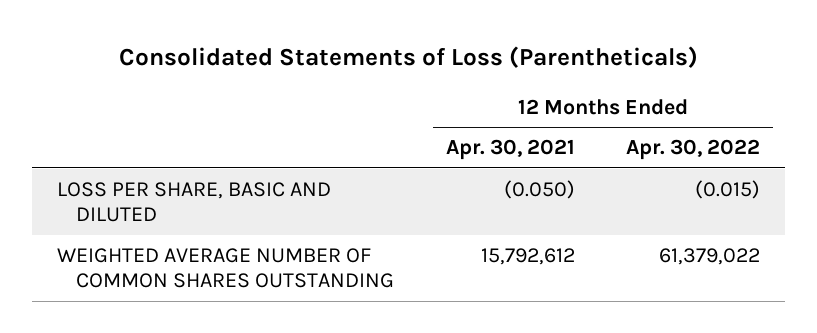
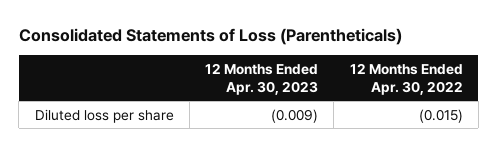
- | 12 Months Ended Apr. 30, 2021 | 12 Months Ended Apr. 30, 2022
+ | 12 Months Ended Apr. 30, 2023 | 12 Months Ended Apr. 30, 2022
- LOSS PER SHARE, BASIC AND DILUTED | (0.050) | (0.015)
- WEIGHTED AVERAGE NUMBER OF COMMON SHARES OUTSTANDING | 15,792,612 | 61,379,022
+ Diluted loss per share | (0.009) | (0.015)

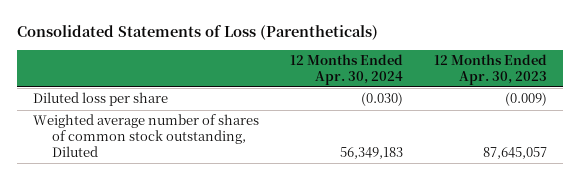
- | 12 Months Ended Apr. 30, 2023 | 12 Months Ended Apr. 30, 2022
+ | 12 Months Ended Apr. 30, 2024 | 12 Months Ended Apr. 30, 2023
+ Weighted average number of shares of common stock outstanding, Diluted | 56,349,183 | 87,645,057

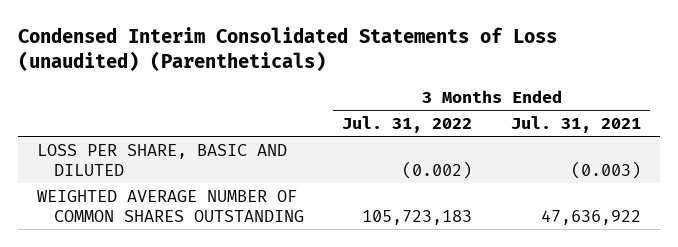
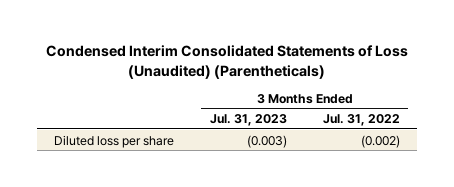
- Condensed Interim Consolidated Statements of Loss (unaudited) (Parentheticals)
+ Condensed Interim Consolidated Statements of Loss (Unaudited) (Parentheticals)
- | 3 Months Ended Jul. 31, 2022 | 3 Months Ended Jul. 31, 2021
+ | 3 Months Ended Jul. 31, 2023 | 3 Months Ended Jul. 31, 2022
- LOSS PER SHARE, BASIC AND DILUTED | (0.002) | (0.003)
- WEIGHTED AVERAGE NUMBER OF COMMON SHARES OUTSTANDING | 105,723,183 | 47,636,922
+ Diluted loss per share | (0.003) | (0.002)

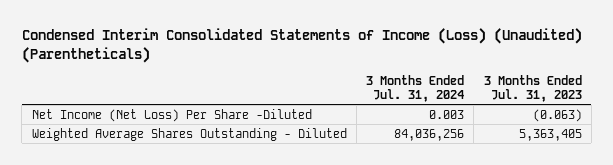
- Condensed Interim Consolidated Statements of Loss (Unaudited) (Parentheticals)
+ Condensed Interim Consolidated Statements of Income (Loss) (Unaudited) (Parentheticals)
- | 3 Months Ended Jul. 31, 2023 | 3 Months Ended Jul. 31, 2022
+ | 3 Months Ended Jul. 31, 2024 | 3 Months Ended Jul. 31, 2023
- Diluted loss per share | (0.003) | (0.002)
+ Net Income (Net Loss) Per Share -Diluted | 0.003 | (0.063)
+ Weighted Average Shares Outstanding - Diluted | 84,036,256 | 5,363,405

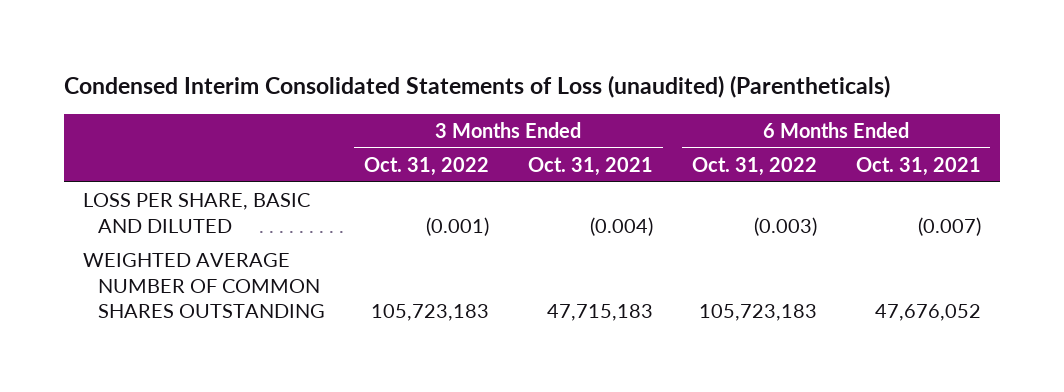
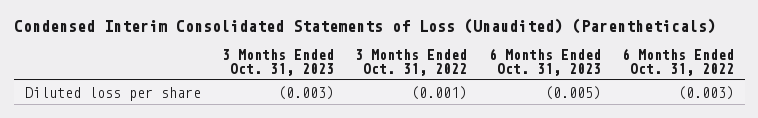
- Condensed Interim Consolidated Statements of Loss (unaudited) (Parentheticals)
+ Condensed Interim Consolidated Statements of Loss (Unaudited) (Parentheticals)
- | 3 Months Ended Oct. 31, 2022 | 3 Months Ended Oct. 31, 2021 | 6 Months Ended Oct. 31, 2022 | 6 Months Ended Oct. 31, 2021
+ | 3 Months Ended Oct. 31, 2023 | 3 Months Ended Oct. 31, 2022 | 6 Months Ended Oct. 31, 2023 | 6 Months Ended Oct. 31, 2022
- LOSS PER SHARE, BASIC AND DILUTED | (0.001) | (0.004) | (0.003) | (0.007)
- WEIGHTED AVERAGE NUMBER OF COMMON SHARES OUTSTANDING | 105,723,183 | 47,715,183 | 105,723,183 | 47,676,052
+ Diluted loss per share | (0.003) | (0.001) | (0.005) | (0.003)

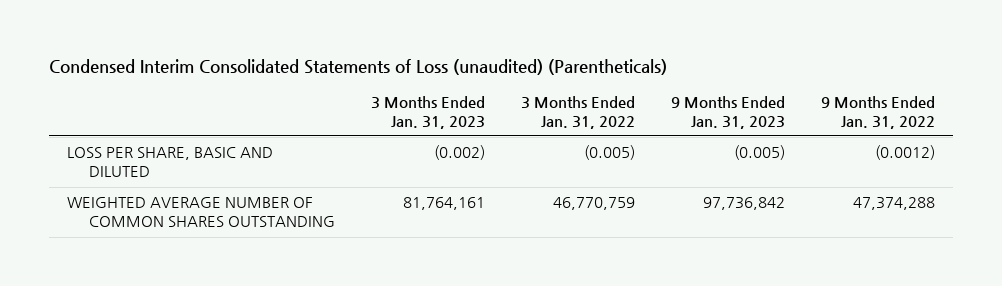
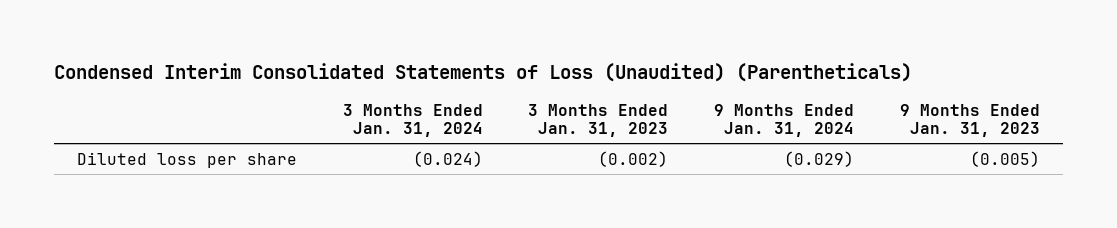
- Condensed Interim Consolidated Statements of Loss (unaudited) (Parentheticals)
+ Condensed Interim Consolidated Statements of Loss (Unaudited) (Parentheticals)
- | 3 Months Ended Jan. 31, 2023 | 3 Months Ended Jan. 31, 2022 | 9 Months Ended Jan. 31, 2023 | 9 Months Ended Jan. 31, 2022
+ | 3 Months Ended Jan. 31, 2024 | 3 Months Ended Jan. 31, 2023 | 9 Months Ended Jan. 31, 2024 | 9 Months Ended Jan. 31, 2023
- LOSS PER SHARE, BASIC AND DILUTED | (0.002) | (0.005) | (0.005) | (0.0012)
- WEIGHTED AVERAGE NUMBER OF COMMON SHARES OUTSTANDING | 81,764,161 | 46,770,759 | 97,736,842 | 47,374,288
+ Diluted loss per share | (0.024) | (0.002) | (0.029) | (0.005)

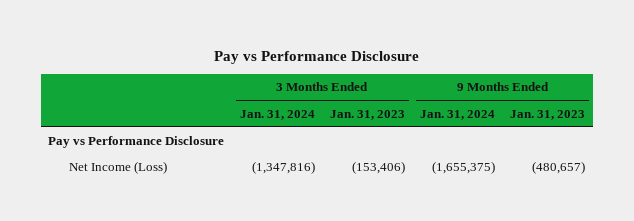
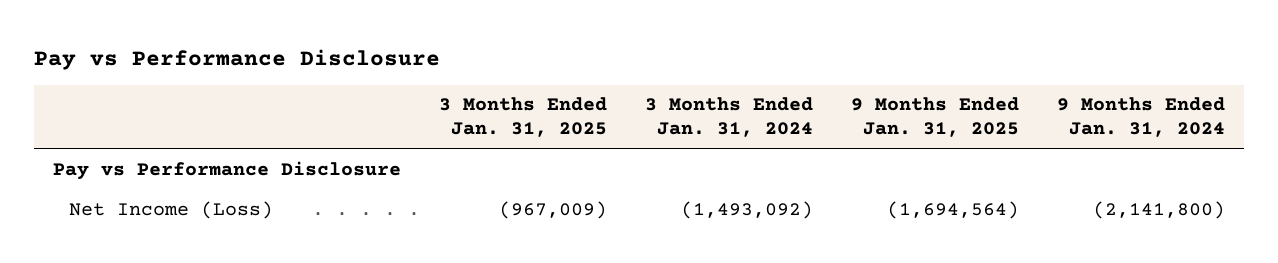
- | 3 Months Ended Jan. 31, 2024 | 3 Months Ended Jan. 31, 2023 | 9 Months Ended Jan. 31, 2024 | 9 Months Ended Jan. 31, 2023
+ | 3 Months Ended Jan. 31, 2025 | 3 Months Ended Jan. 31, 2024 | 9 Months Ended Jan. 31, 2025 | 9 Months Ended Jan. 31, 2024
- Net Income (Loss) | (1,347,816) | (153,406) | (1,655,375) | (480,657)
+ Net Income (Loss) | (967,009) | (1,493,092) | (1,694,564) | (2,141,800)

